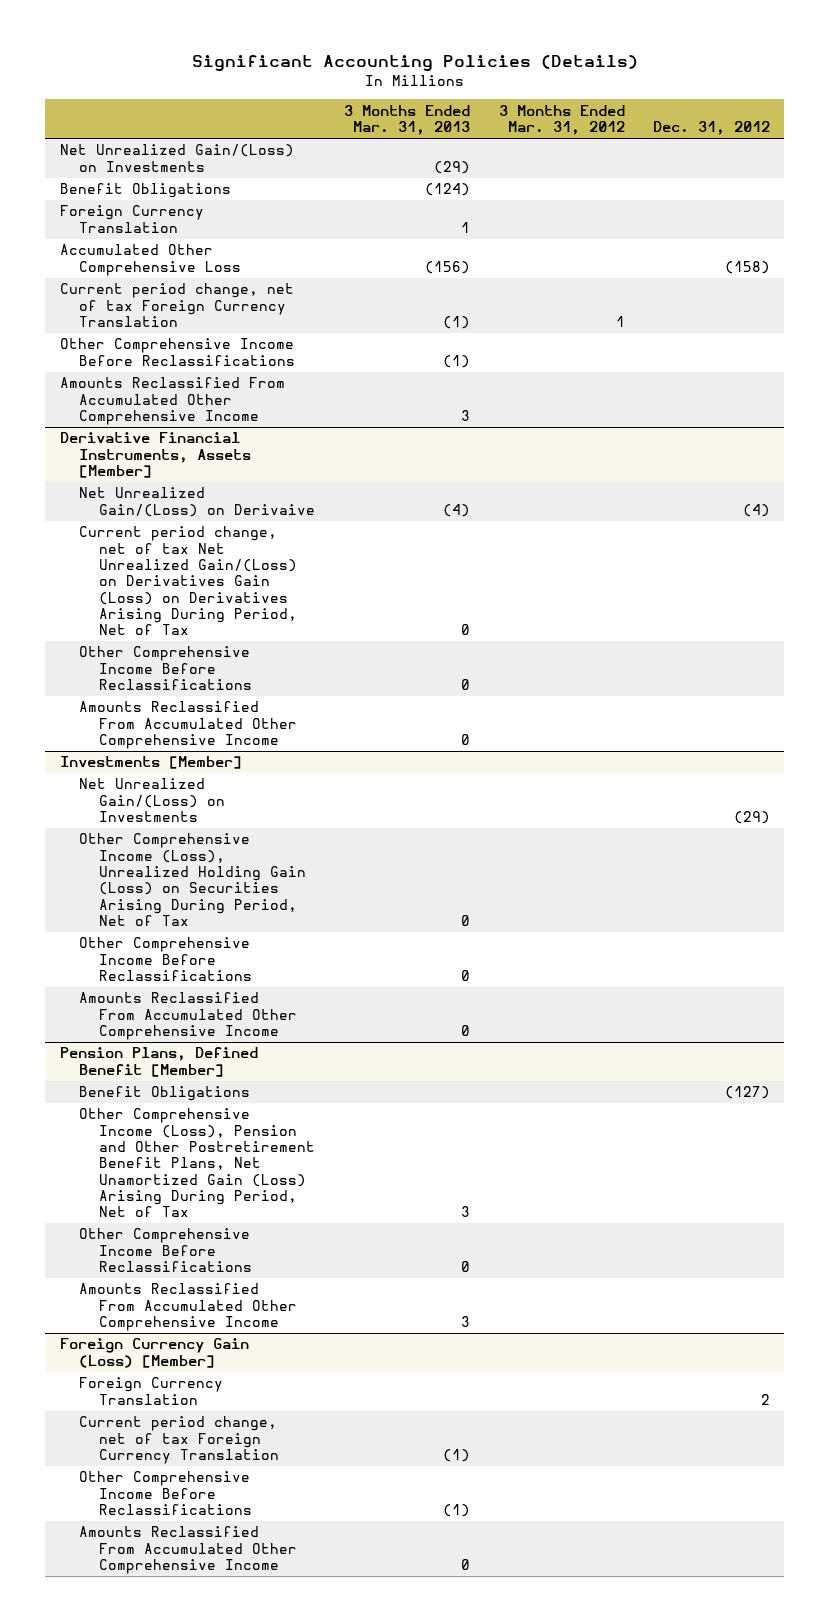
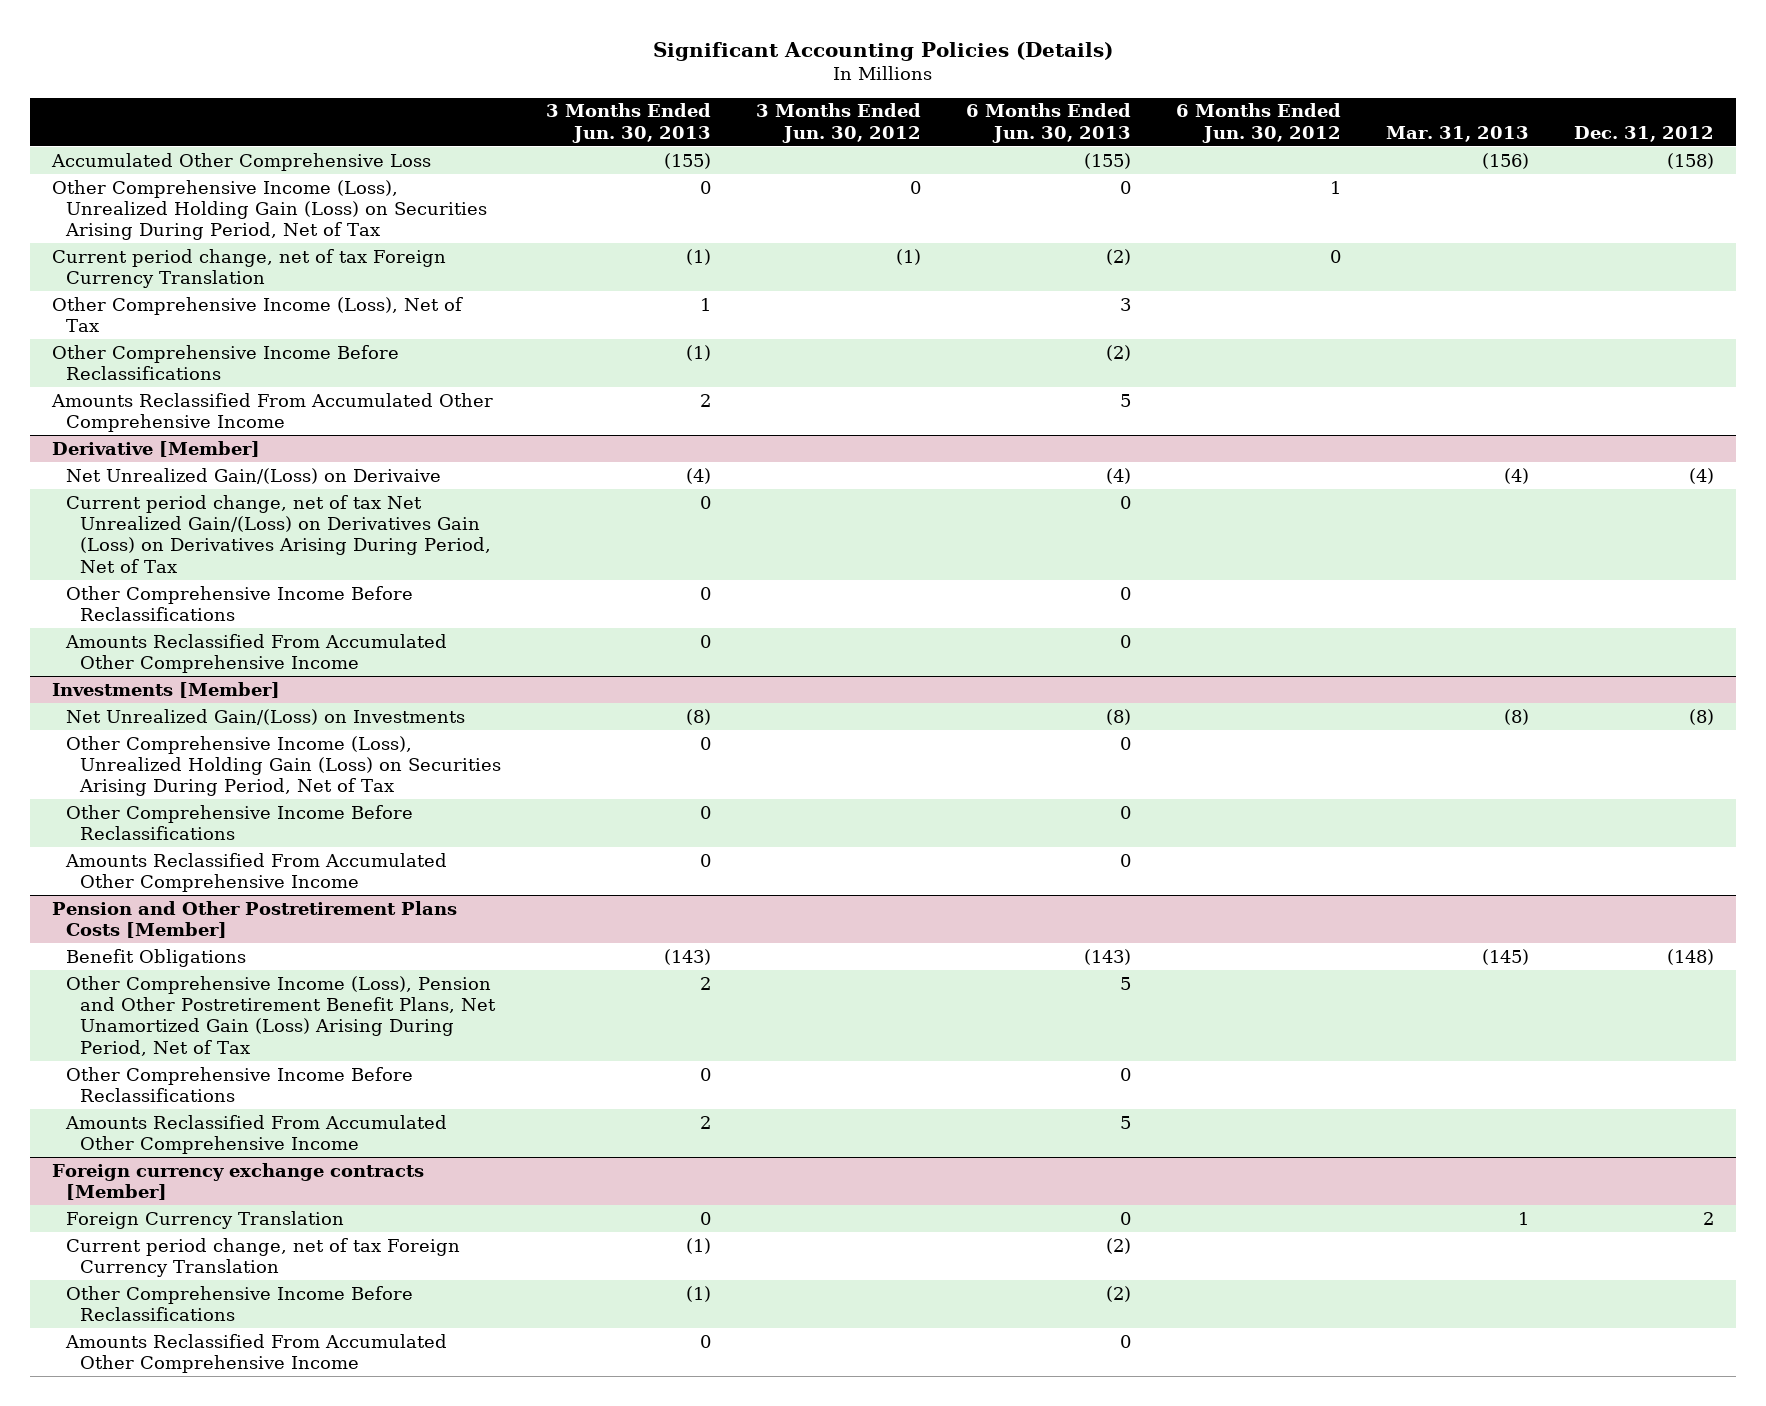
- | 3 Months Ended Mar. 31, 2013 | 3 Months Ended Mar. 31, 2012 | Dec. 31, 2012
+ | 3 Months Ended Jun. 30, 2013 | 3 Months Ended Jun. 30, 2012 | 6 Months Ended Jun. 30, 2013 | 6 Months Ended Jun. 30, 2012 | Mar. 31, 2013 | Dec. 31, 2012
- Net Unrealized Gain/(Loss) on Investments | (29) | |
- Benefit Obligations | (124) | |
- Foreign Currency Translation | 1 | |
+ Other Comprehensive Income (Loss), Unrealized Holding Gain (Loss) on Securities Arising During Period, Net of Tax | 0 | 0 | 0 | 1 | |
+ Other Comprehensive Income (Loss), Net of Tax | 1 | | 3 | | |
- Derivative Financial Instruments, Assets [Member]
+ Derivative [Member]
@ Investments [Member]
- Net Unrealized Gain/(Loss) on Investments | | | (29)
+ Net Unrealized Gain/(Loss) on Investments | (8) | | (8) | | (8) | (8)
- Pension Plans, Defined Benefit [Member]
- Benefit Obligations | | | (127)
- Other Comprehensive Income (Loss), Pension and Other Postretirement Benefit Plans, Net Unamortized Gain (Loss) Arising During Period, Net of Tax | 3 | |
- Other Comprehensive Income Before Reclassifications | 0 | |
- Amounts Reclassified From Accumulated Other Comprehensive Income | 3 | |
- Foreign Currency Gain (Loss) [Member]
+ Pension and Other Postretirement Plans Costs [Member]
+ Benefit Obligations | (143) | | (143) | | (145) | (148)
+ Other Comprehensive Income (Loss), Pension and Other Postretirement Benefit Plans, Net Unamortized Gain (Loss) Arising During Period, Net of Tax | 2 | | 5 | | |
+ Other Comprehensive Income Before Reclassifications | 0 | | 0 | | |
+ Amounts Reclassified From Accumulated Other Comprehensive Income | 2 | | 5 | | |
+ Foreign currency exchange contracts [Member]

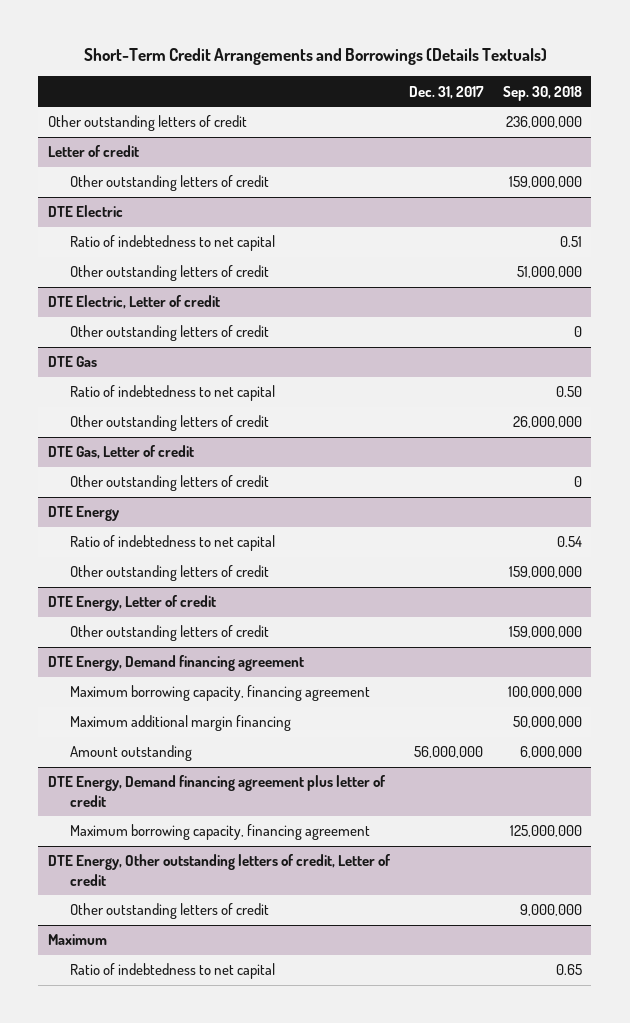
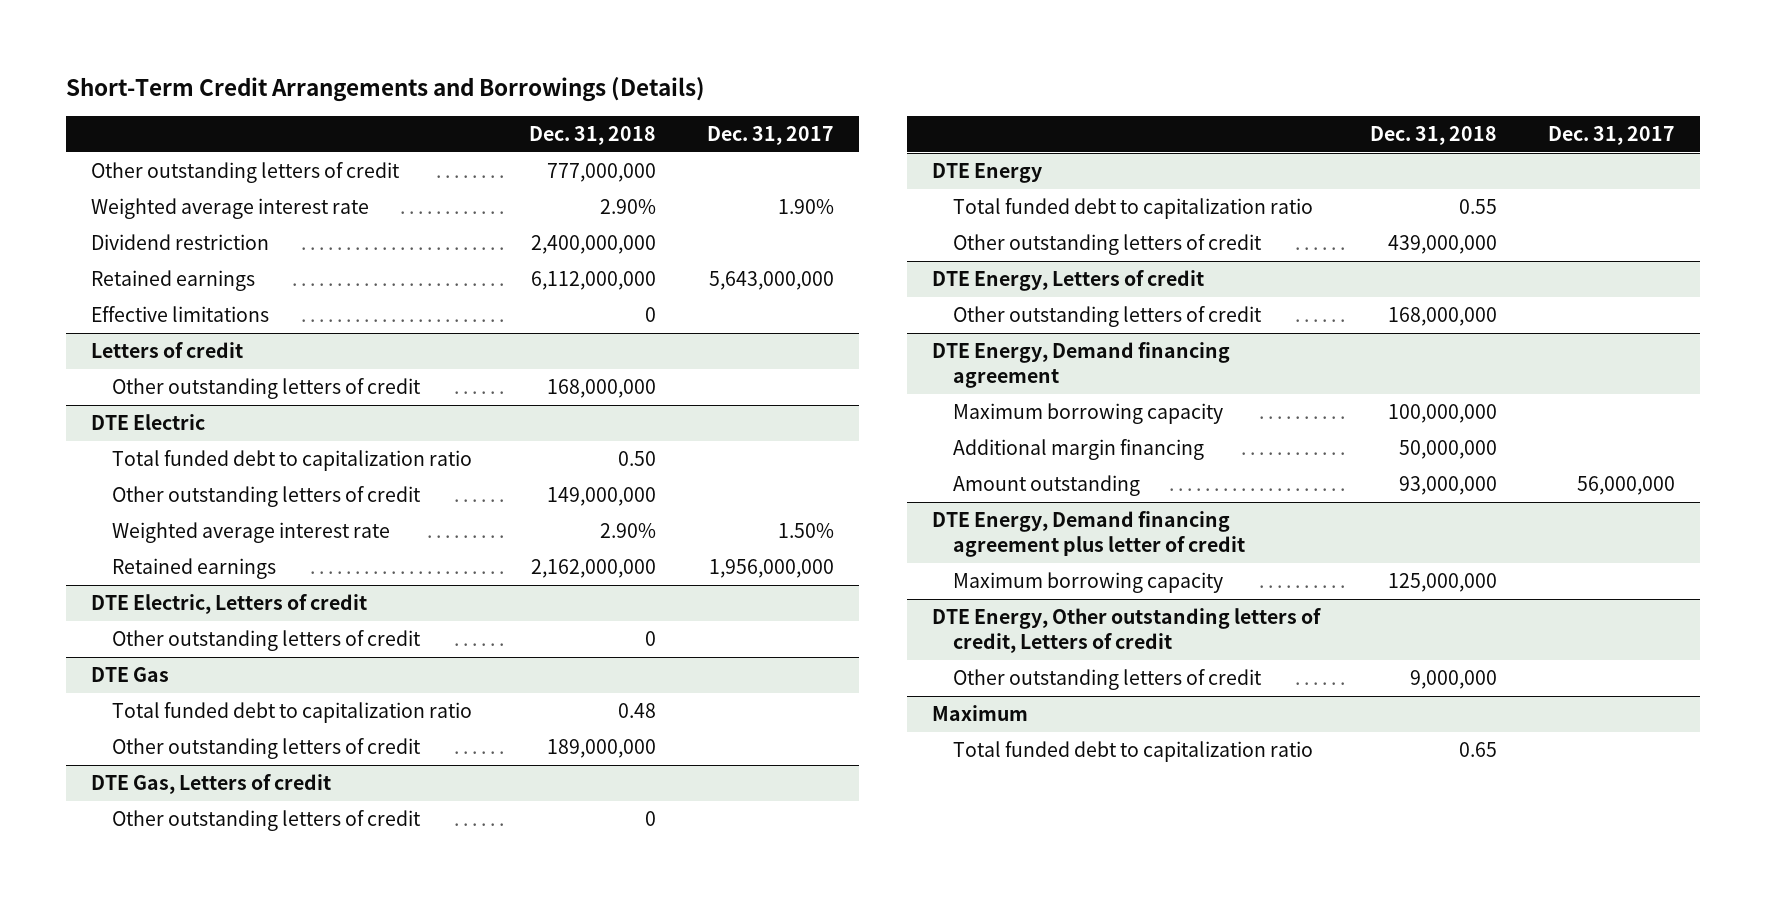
- Short-Term Credit Arrangements and Borrowings (Details Textuals)
+ Short-Term Credit Arrangements and Borrowings (Details)
- | Dec. 31, 2017 | Sep. 30, 2018
+ | Dec. 31, 2018 | Dec. 31, 2017
- Letter of credit
+ Weighted average interest rate | 2.90% | 1.90%
+ Dividend restriction | 2,400,000,000 |
+ Retained earnings | 6,112,000,000 | 5,643,000,000
+ Effective limitations | 0 |
+ Letters of credit
@ DTE Electric
- Ratio of indebtedness to net capital | | 0.51
+ Total funded debt to capitalization ratio | 0.50 |
- DTE Electric, Letter of credit
@ DTE Electric
+ Weighted average interest rate | 2.90% | 1.50%
+ Retained earnings | 2,162,000,000 | 1,956,000,000
+ DTE Electric, Letters of credit
@ DTE Gas
- Ratio of indebtedness to net capital | | 0.50
+ Total funded debt to capitalization ratio | 0.48 |
- DTE Gas, Letter of credit
+ DTE Gas, Letters of credit
@ DTE Energy
- Ratio of indebtedness to net capital | | 0.54
+ Total funded debt to capitalization ratio | 0.55 |
- DTE Energy, Letter of credit
+ DTE Energy, Letters of credit
@ DTE Energy, Demand financing agreement
- Maximum borrowing capacity, financing agreement | | 100,000,000
- Maximum additional margin financing | | 50,000,000
+ Maximum borrowing capacity | 100,000,000 |
+ Additional margin financing | 50,000,000 |
@ DTE Energy, Demand financing agreement plus letter of credit
- Maximum borrowing capacity, financing agreement | | 125,000,000
- DTE Energy, Other outstanding letters of credit, Letter of credit
@ DTE Energy, Demand financing agreement plus letter of credit
+ Maximum borrowing capacity | 125,000,000 |
+ DTE Energy, Other outstanding letters of credit, Letters of credit
@ Maximum
- Ratio of indebtedness to net capital | | 0.65
+ Total funded debt to capitalization ratio | 0.65 |

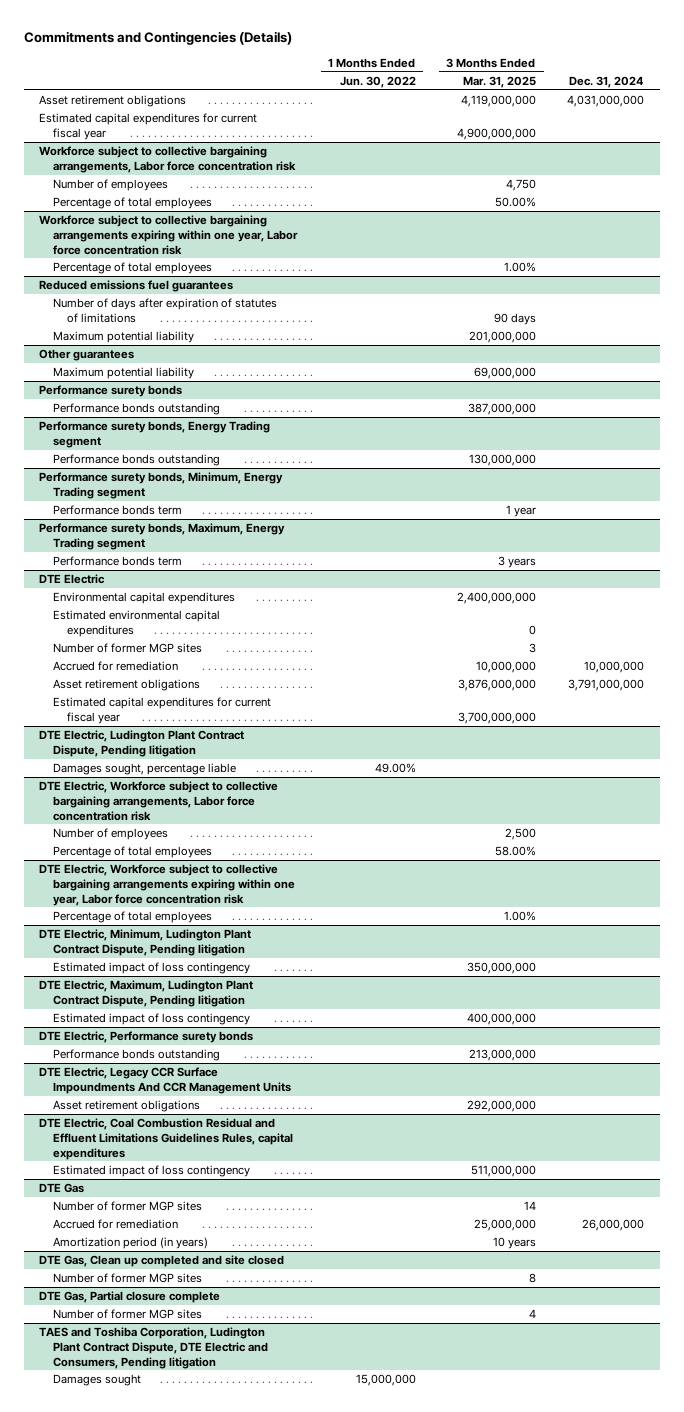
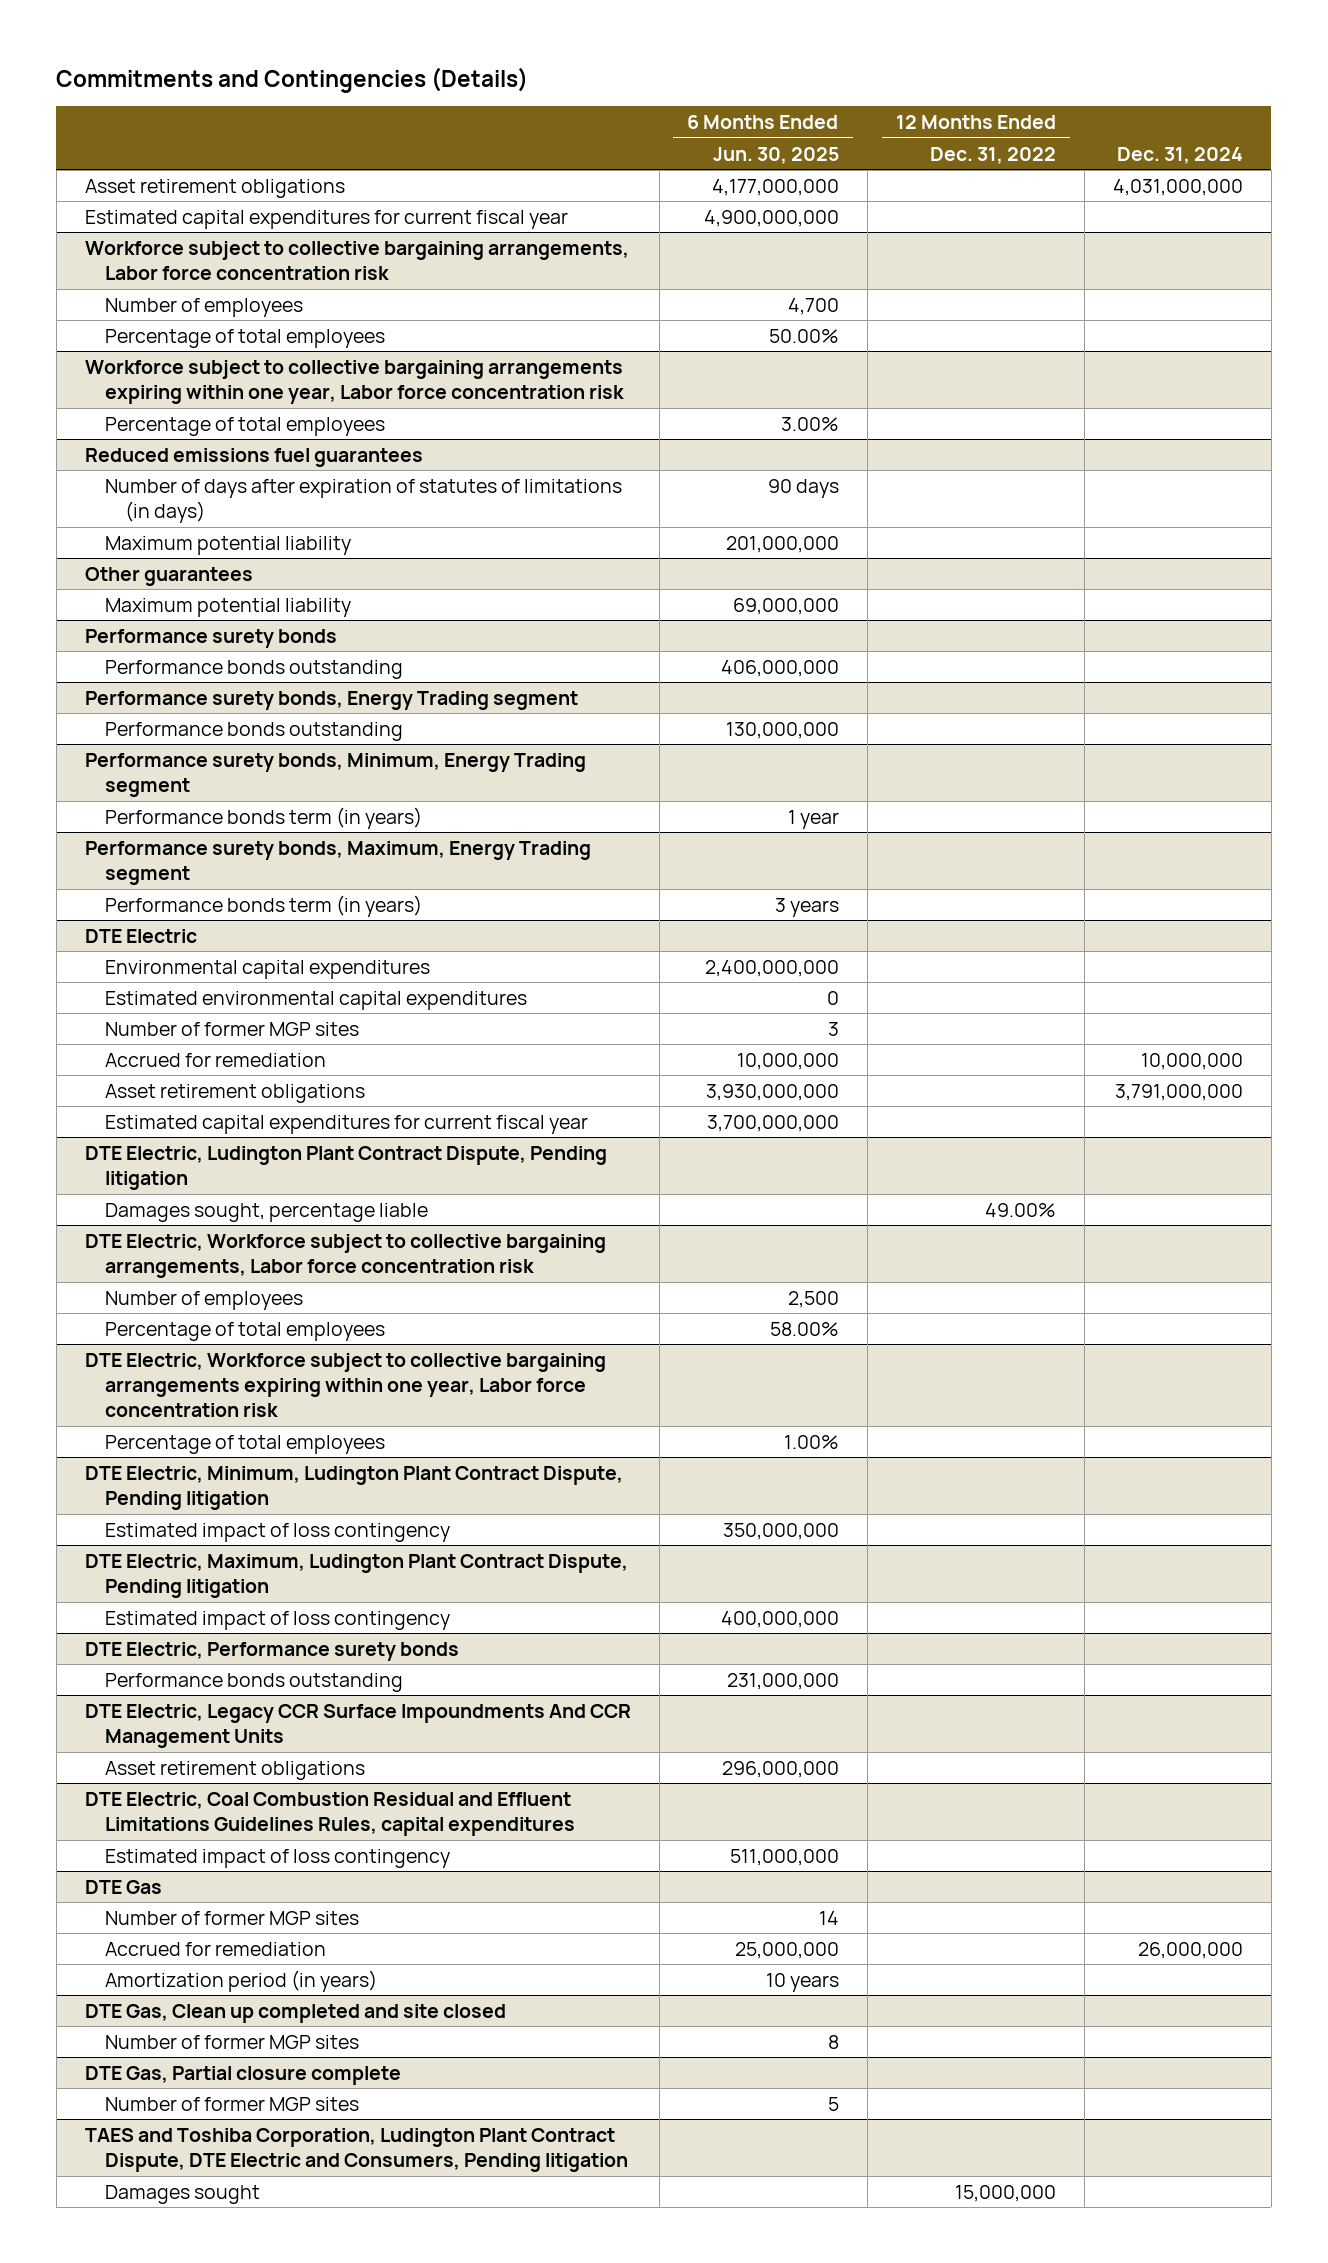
- | 1 Months Ended Jun. 30, 2022 | 3 Months Ended Mar. 31, 2025 | Dec. 31, 2024
+ | 6 Months Ended Jun. 30, 2025 | 12 Months Ended Dec. 31, 2022 | Dec. 31, 2024
@ Reduced emissions fuel guarantees
- Number of days after expiration of statutes of limitations | | 90 days |
+ Number of days after expiration of statutes of limitations (in days) | 90 days | |
@ Performance surety bonds, Minimum, Energy Trading segment
- Performance bonds term | | 1 year |
+ Performance bonds term (in years) | 1 year | |
@ Performance surety bonds, Maximum, Energy Trading segment
- Performance bonds term | | 3 years |
+ Performance bonds term (in years) | 3 years | |

